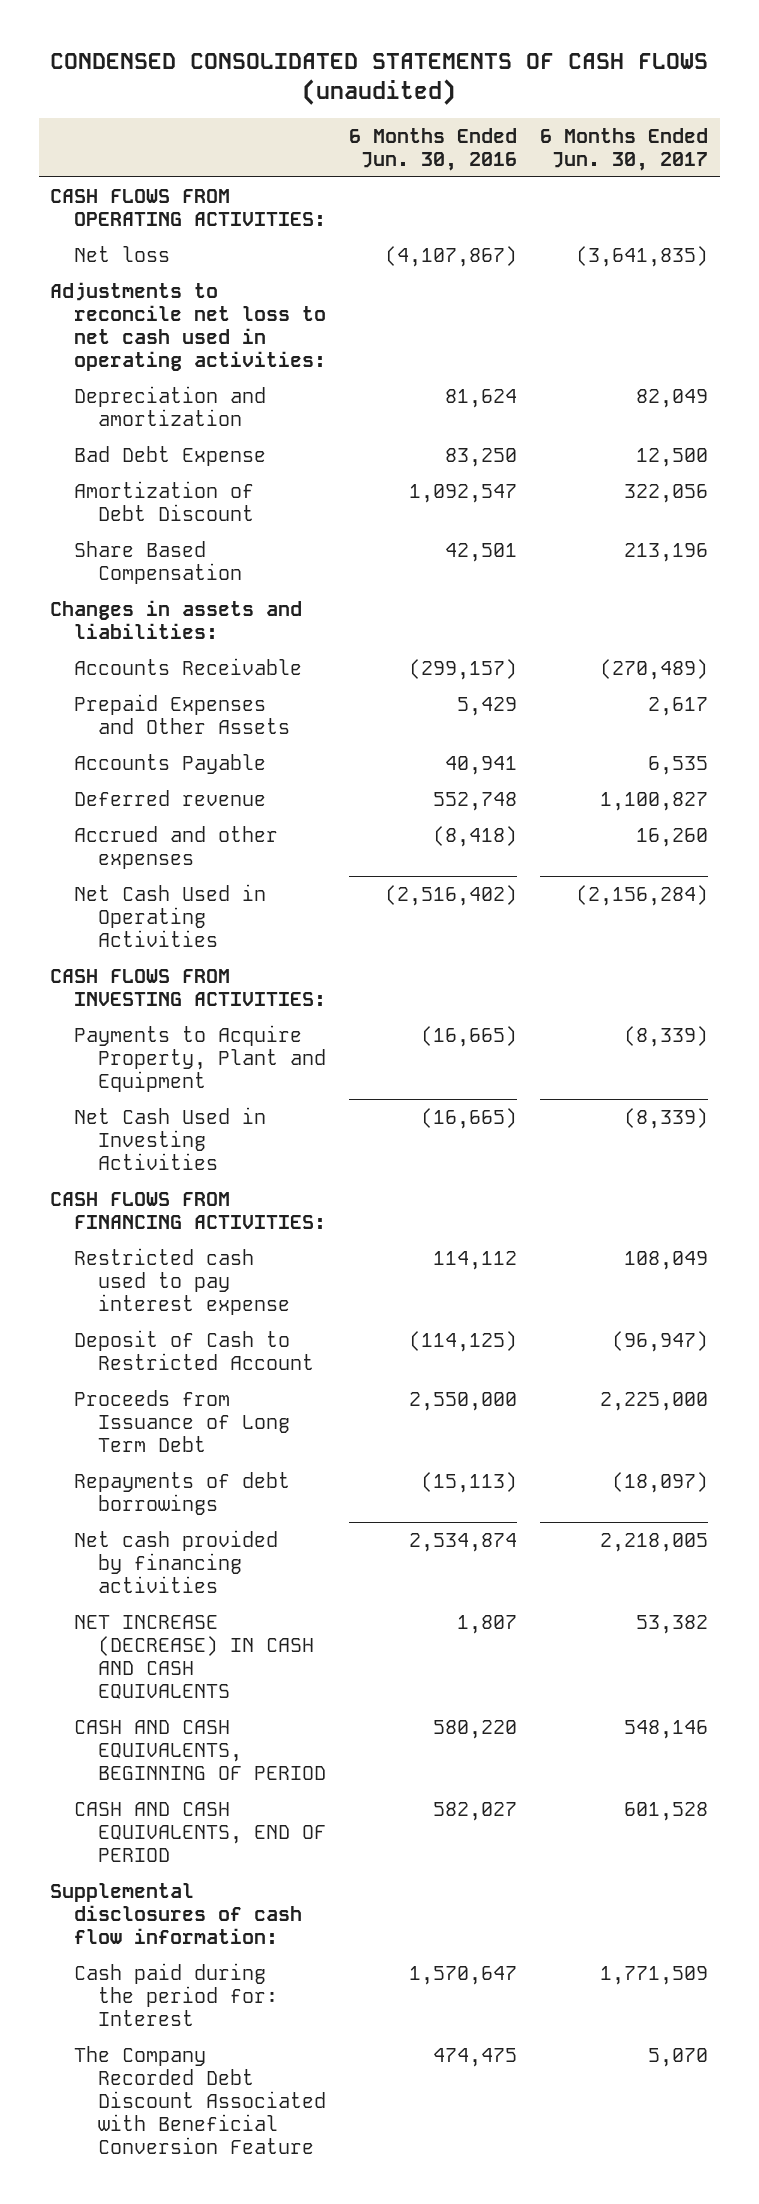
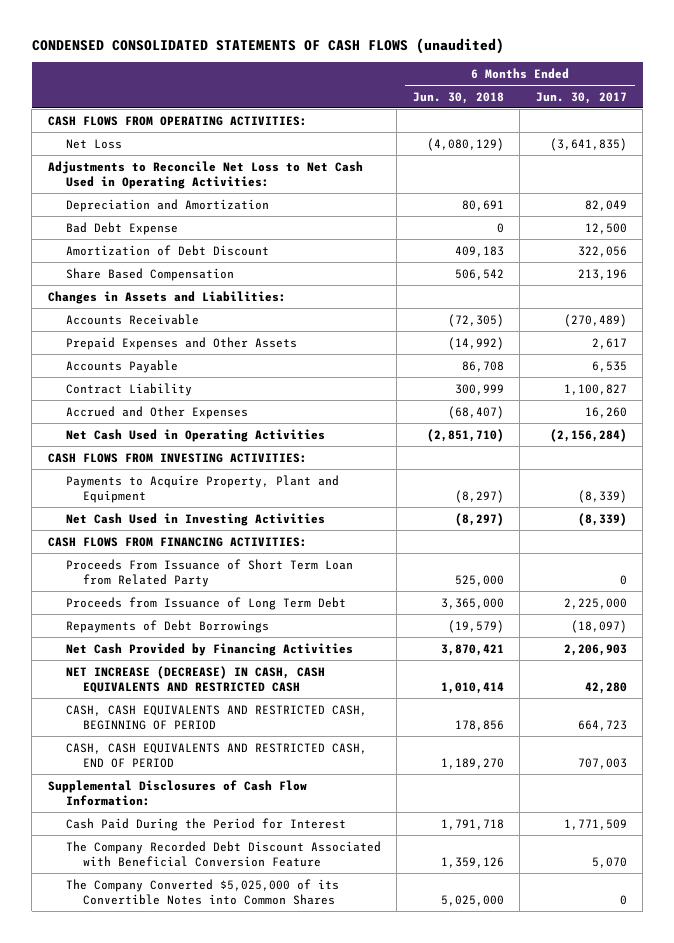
- | 6 Months Ended Jun. 30, 2016 | 6 Months Ended Jun. 30, 2017
+ | 6 Months Ended Jun. 30, 2018 | 6 Months Ended Jun. 30, 2017
- Net loss | (4,107,867) | (3,641,835)
- Adjustments to reconcile net loss to net cash used in operating activities:
- Depreciation and amortization | 81,624 | 82,049
+ Net Loss | (4,080,129) | (3,641,835)
+ Adjustments to Reconcile Net Loss to Net Cash Used in Operating Activities:
+ Depreciation and Amortization | 80,691 | 82,049
- Changes in assets and liabilities:
+ Changes in Assets and Liabilities:
- Deferred revenue | 552,748 | 1,100,827
- Accrued and other expenses | (8,418) | 16,260
+ Contract Liability | 300,999 | 1,100,827
+ Accrued and Other Expenses | (68,407) | 16,260
- Restricted cash used to pay interest expense | 114,112 | 108,049
- Deposit of Cash to Restricted Account | (114,125) | (96,947)
+ Proceeds From Issuance of Short Term Loan from Related Party | 525,000 | 0
- Repayments of debt borrowings | (15,113) | (18,097)
- Net cash provided by financing activities | 2,534,874 | 2,218,005
- NET INCREASE (DECREASE) IN CASH AND CASH EQUIVALENTS | 1,807 | 53,382
- CASH AND CASH EQUIVALENTS, BEGINNING OF PERIOD | 580,220 | 548,146
- CASH AND CASH EQUIVALENTS, END OF PERIOD | 582,027 | 601,528
- Supplemental disclosures of cash flow information:
- Cash paid during the period for: Interest | 1,570,647 | 1,771,509
+ Repayments of Debt Borrowings | (19,579) | (18,097)
+ Net Cash Provided by Financing Activities | 3,870,421 | 2,206,903
+ NET INCREASE (DECREASE) IN CASH, CASH EQUIVALENTS AND RESTRICTED CASH | 1,010,414 | 42,280
+ CASH, CASH EQUIVALENTS AND RESTRICTED CASH, BEGINNING OF PERIOD | 178,856 | 664,723
+ CASH, CASH EQUIVALENTS AND RESTRICTED CASH, END OF PERIOD | 1,189,270 | 707,003
+ Supplemental Disclosures of Cash Flow Information:
+ Cash Paid During the Period for Interest | 1,791,718 | 1,771,509
+ The Company Converted $5,025,000 of its Convertible Notes into Common Shares | 5,025,000 | 0

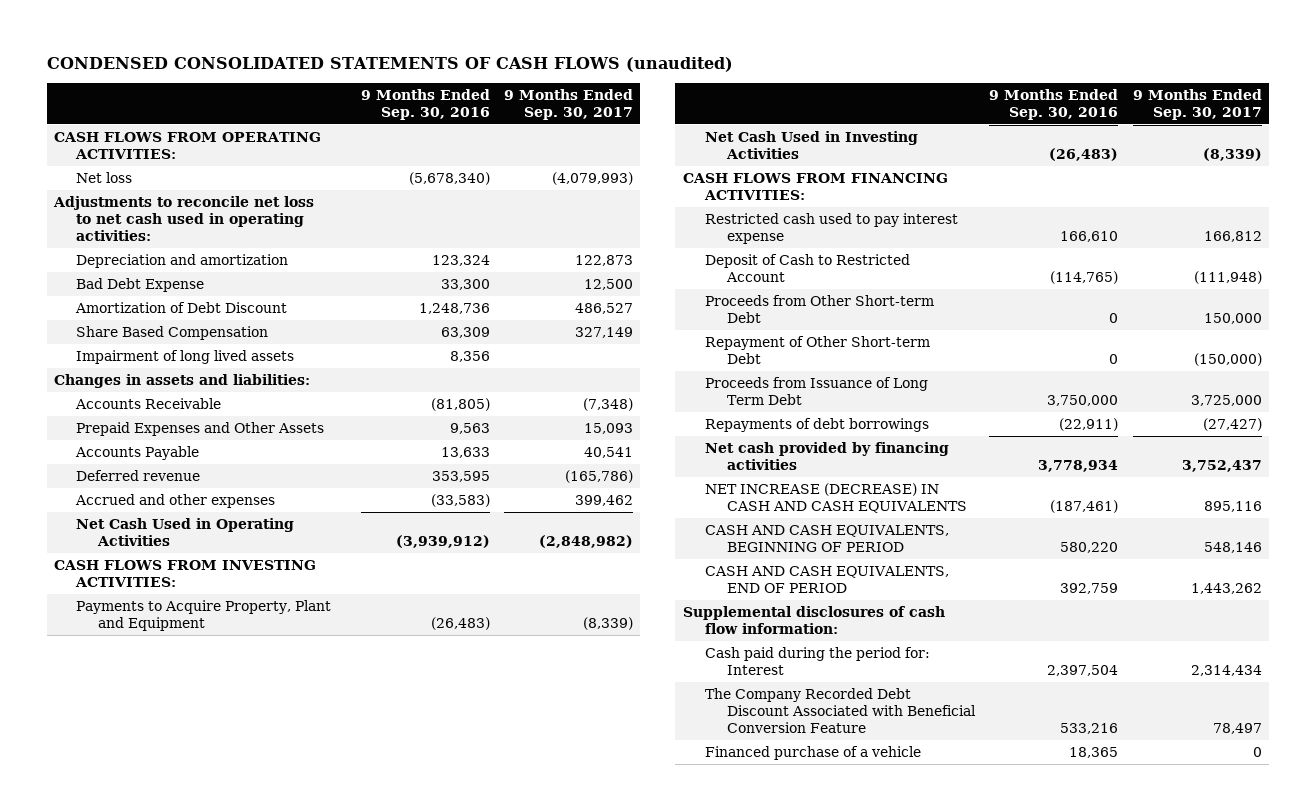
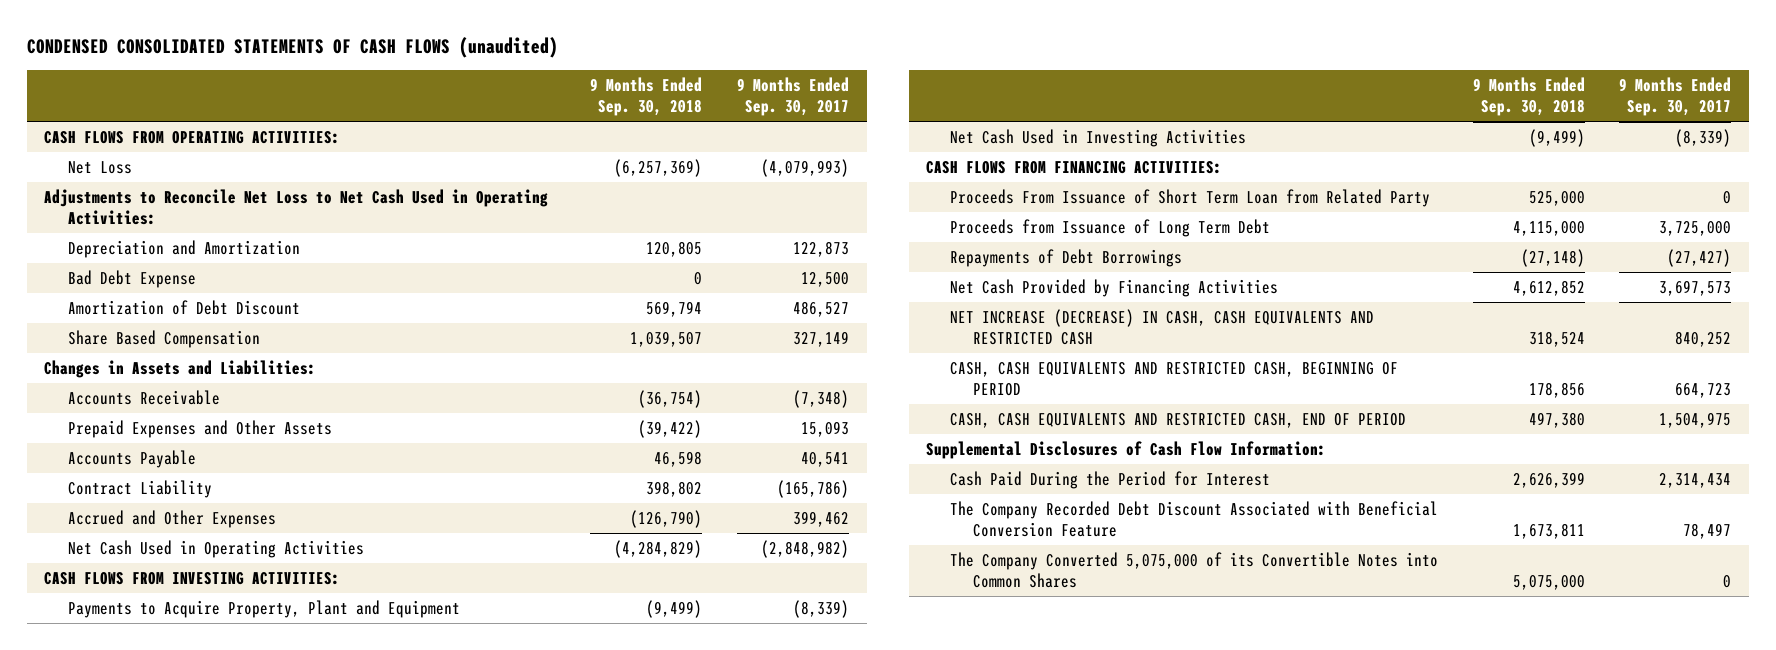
- | 9 Months Ended Sep. 30, 2016 | 9 Months Ended Sep. 30, 2017
+ | 9 Months Ended Sep. 30, 2018 | 9 Months Ended Sep. 30, 2017
- Net loss | (5,678,340) | (4,079,993)
- Adjustments to reconcile net loss to net cash used in operating activities:
- Depreciation and amortization | 123,324 | 122,873
+ Net Loss | (6,257,369) | (4,079,993)
+ Adjustments to Reconcile Net Loss to Net Cash Used in Operating Activities:
+ Depreciation and Amortization | 120,805 | 122,873
- Impairment of long lived assets | 8,356 |
- Changes in assets and liabilities:
+ Changes in Assets and Liabilities:
- Deferred revenue | 353,595 | (165,786)
- Accrued and other expenses | (33,583) | 399,462
+ Contract Liability | 398,802 | (165,786)
+ Accrued and Other Expenses | (126,790) | 399,462
- Restricted cash used to pay interest expense | 166,610 | 166,812
- Deposit of Cash to Restricted Account | (114,765) | (111,948)
- Proceeds from Other Short-term Debt | 0 | 150,000
- Repayment of Other Short-term Debt | 0 | (150,000)
+ Proceeds From Issuance of Short Term Loan from Related Party | 525,000 | 0
- Repayments of debt borrowings | (22,911) | (27,427)
- Net cash provided by financing activities | 3,778,934 | 3,752,437
- NET INCREASE (DECREASE) IN CASH AND CASH EQUIVALENTS | (187,461) | 895,116
- CASH AND CASH EQUIVALENTS, BEGINNING OF PERIOD | 580,220 | 548,146
- CASH AND CASH EQUIVALENTS, END OF PERIOD | 392,759 | 1,443,262
- Supplemental disclosures of cash flow information:
- Cash paid during the period for: Interest | 2,397,504 | 2,314,434
+ Repayments of Debt Borrowings | (27,148) | (27,427)
+ Net Cash Provided by Financing Activities | 4,612,852 | 3,697,573
+ NET INCREASE (DECREASE) IN CASH, CASH EQUIVALENTS AND RESTRICTED CASH | 318,524 | 840,252
+ CASH, CASH EQUIVALENTS AND RESTRICTED CASH, BEGINNING OF PERIOD | 178,856 | 664,723
+ CASH, CASH EQUIVALENTS AND RESTRICTED CASH, END OF PERIOD | 497,380 | 1,504,975
+ Supplemental Disclosures of Cash Flow Information:
+ Cash Paid During the Period for Interest | 2,626,399 | 2,314,434
- Financed purchase of a vehicle | 18,365 | 0
+ The Company Converted 5,075,000 of its Convertible Notes into Common Shares | 5,075,000 | 0

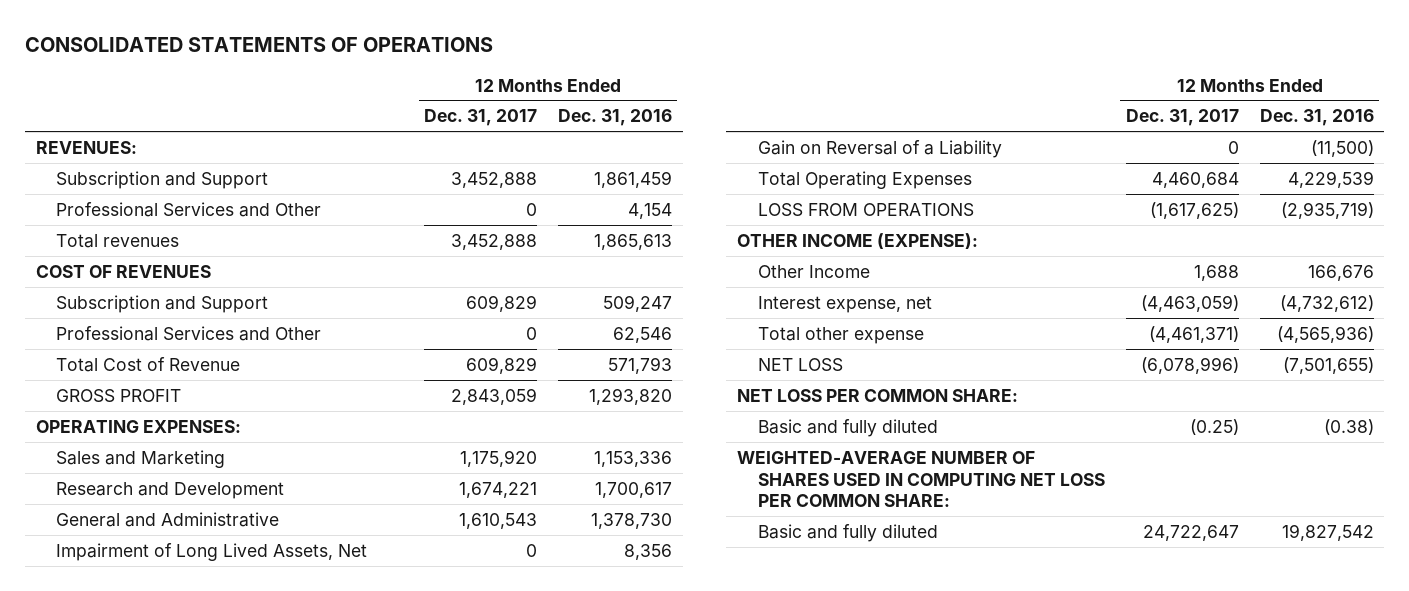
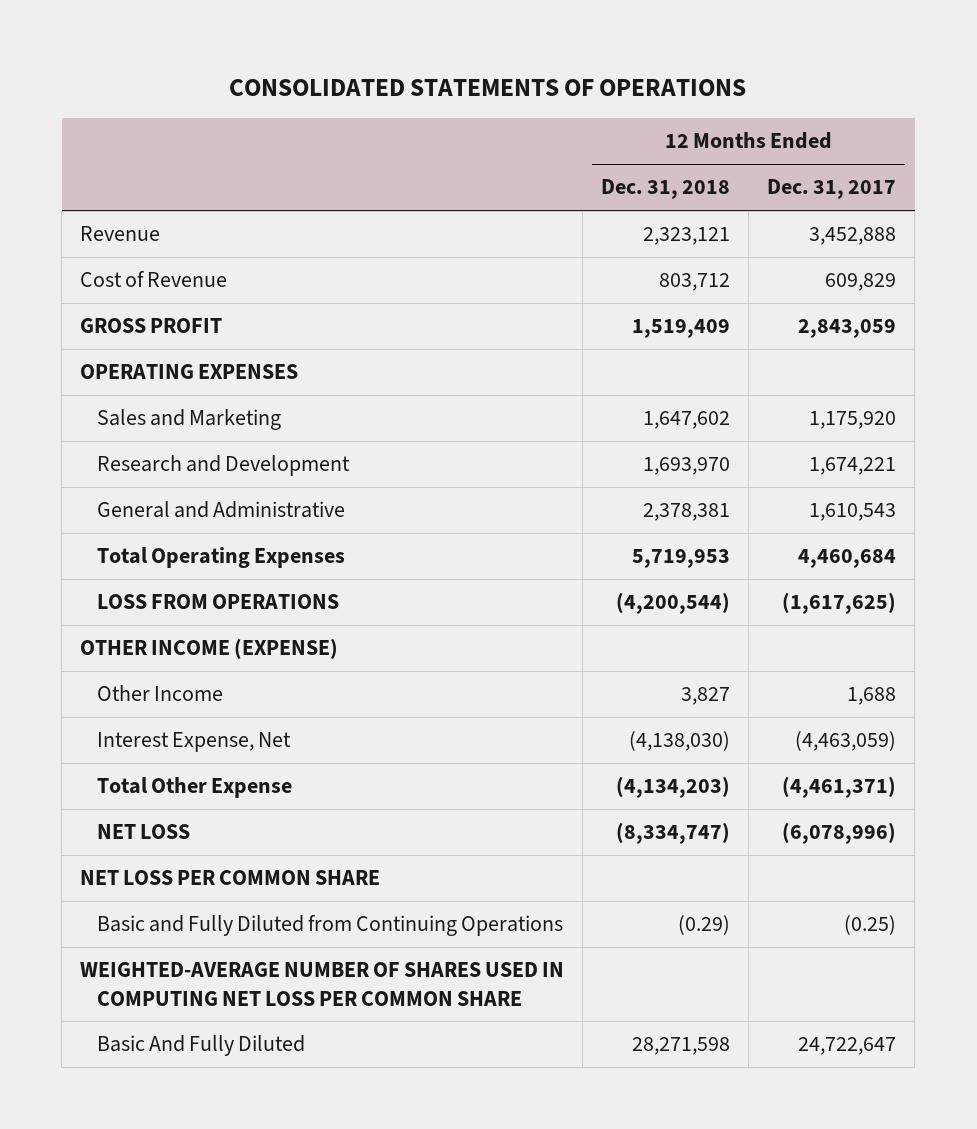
- | 12 Months Ended Dec. 31, 2017 | 12 Months Ended Dec. 31, 2016
+ | 12 Months Ended Dec. 31, 2018 | 12 Months Ended Dec. 31, 2017
- REVENUES:
- Subscription and Support | 3,452,888 | 1,861,459
- Professional Services and Other | 0 | 4,154
- Total revenues | 3,452,888 | 1,865,613
- COST OF REVENUES
- Subscription and Support | 609,829 | 509,247
- Professional Services and Other | 0 | 62,546
- Total Cost of Revenue | 609,829 | 571,793
+ Revenue | 2,323,121 | 3,452,888
+ Cost of Revenue | 803,712 | 609,829
- OPERATING EXPENSES:
+ OPERATING EXPENSES
- Impairment of Long Lived Assets, Net | 0 | 8,356
- Gain on Reversal of a Liability | 0 | (11,500)
- OTHER INCOME (EXPENSE):
+ OTHER INCOME (EXPENSE)
- Interest expense, net | (4,463,059) | (4,732,612)
- Total other expense | (4,461,371) | (4,565,936)
+ Interest Expense, Net | (4,138,030) | (4,463,059)
+ Total Other Expense | (4,134,203) | (4,461,371)
- NET LOSS PER COMMON SHARE:
- Basic and fully diluted | (0.25) | (0.38)
- WEIGHTED-AVERAGE NUMBER OF SHARES USED IN COMPUTING NET LOSS PER COMMON SHARE:
- Basic and fully diluted | 24,722,647 | 19,827,542
+ NET LOSS PER COMMON SHARE
+ Basic and Fully Diluted from Continuing Operations | (0.29) | (0.25)
+ WEIGHTED-AVERAGE NUMBER OF SHARES USED IN COMPUTING NET LOSS PER COMMON SHARE
+ Basic And Fully Diluted | 28,271,598 | 24,722,647

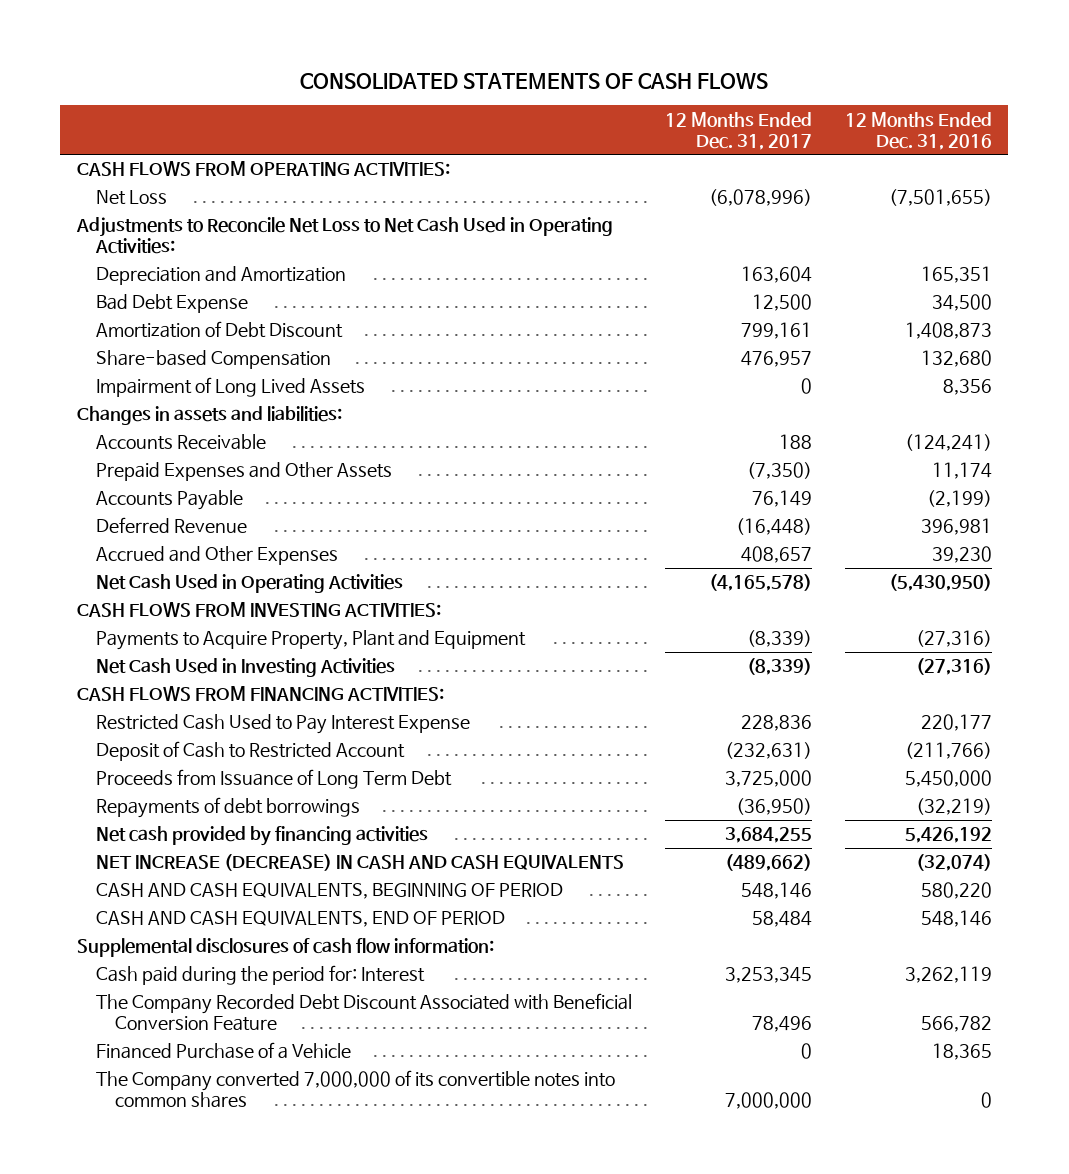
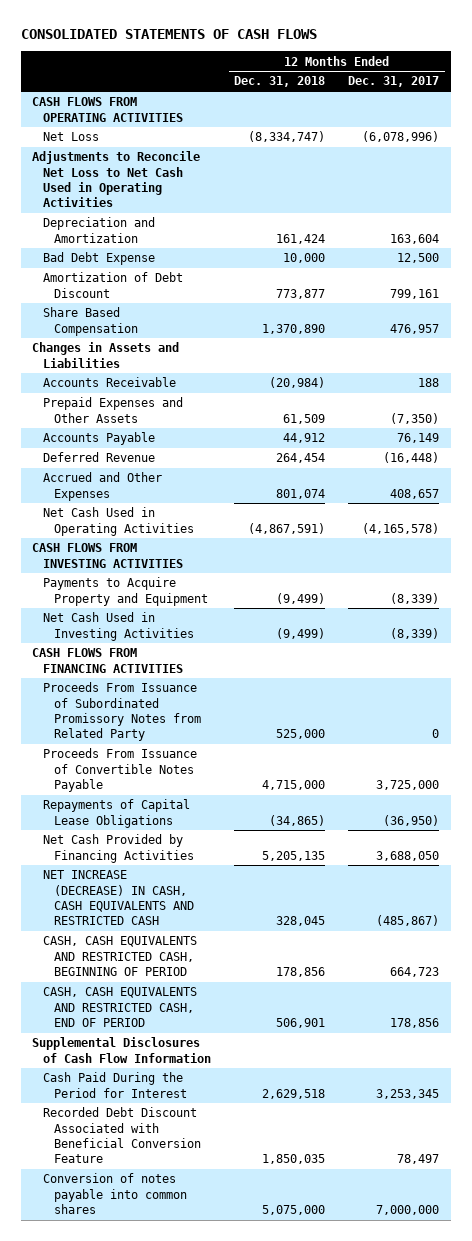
- | 12 Months Ended Dec. 31, 2017 | 12 Months Ended Dec. 31, 2016
+ | 12 Months Ended Dec. 31, 2018 | 12 Months Ended Dec. 31, 2017
- CASH FLOWS FROM OPERATING ACTIVITIES:
+ CASH FLOWS FROM OPERATING ACTIVITIES
- Adjustments to Reconcile Net Loss to Net Cash Used in Operating Activities:
+ Adjustments to Reconcile Net Loss to Net Cash Used in Operating Activities
- Share-based Compensation | 476,957 | 132,680
- Impairment of Long Lived Assets | 0 | 8,356
- Changes in assets and liabilities:
+ Share Based Compensation | 1,370,890 | 476,957
+ Changes in Assets and Liabilities
- CASH FLOWS FROM INVESTING ACTIVITIES:
- Payments to Acquire Property, Plant and Equipment | (8,339) | (27,316)
+ CASH FLOWS FROM INVESTING ACTIVITIES
+ Payments to Acquire Property and Equipment | (9,499) | (8,339)
- CASH FLOWS FROM FINANCING ACTIVITIES:
- Restricted Cash Used to Pay Interest Expense | 228,836 | 220,177
- Deposit of Cash to Restricted Account | (232,631) | (211,766)
- Proceeds from Issuance of Long Term Debt | 3,725,000 | 5,450,000
- Repayments of debt borrowings | (36,950) | (32,219)
- Net cash provided by financing activities | 3,684,255 | 5,426,192
- NET INCREASE (DECREASE) IN CASH AND CASH EQUIVALENTS | (489,662) | (32,074)
- CASH AND CASH EQUIVALENTS, BEGINNING OF PERIOD | 548,146 | 580,220
- CASH AND CASH EQUIVALENTS, END OF PERIOD | 58,484 | 548,146
- Supplemental disclosures of cash flow information:
- Cash paid during the period for: Interest | 3,253,345 | 3,262,119
- The Company Recorded Debt Discount Associated with Beneficial Conversion Feature | 78,496 | 566,782
- Financed Purchase of a Vehicle | 0 | 18,365
- The Company converted 7,000,000 of its convertible notes into common shares | 7,000,000 | 0
+ CASH FLOWS FROM FINANCING ACTIVITIES
+ Proceeds From Issuance of Subordinated Promissory Notes from Related Party | 525,000 | 0
+ Proceeds From Issuance of Convertible Notes Payable | 4,715,000 | 3,725,000
+ Repayments of Capital Lease Obligations | (34,865) | (36,950)
+ Net Cash Provided by Financing Activities | 5,205,135 | 3,688,050
+ NET INCREASE (DECREASE) IN CASH, CASH EQUIVALENTS AND RESTRICTED CASH | 328,045 | (485,867)
+ CASH, CASH EQUIVALENTS AND RESTRICTED CASH, BEGINNING OF PERIOD | 178,856 | 664,723
+ CASH, CASH EQUIVALENTS AND RESTRICTED CASH, END OF PERIOD | 506,901 | 178,856
+ Supplemental Disclosures of Cash Flow Information
+ Cash Paid During the Period for Interest | 2,629,518 | 3,253,345
+ Recorded Debt Discount Associated with Beneficial Conversion Feature | 1,850,035 | 78,497
+ Conversion of notes payable into common shares | 5,075,000 | 7,000,000

